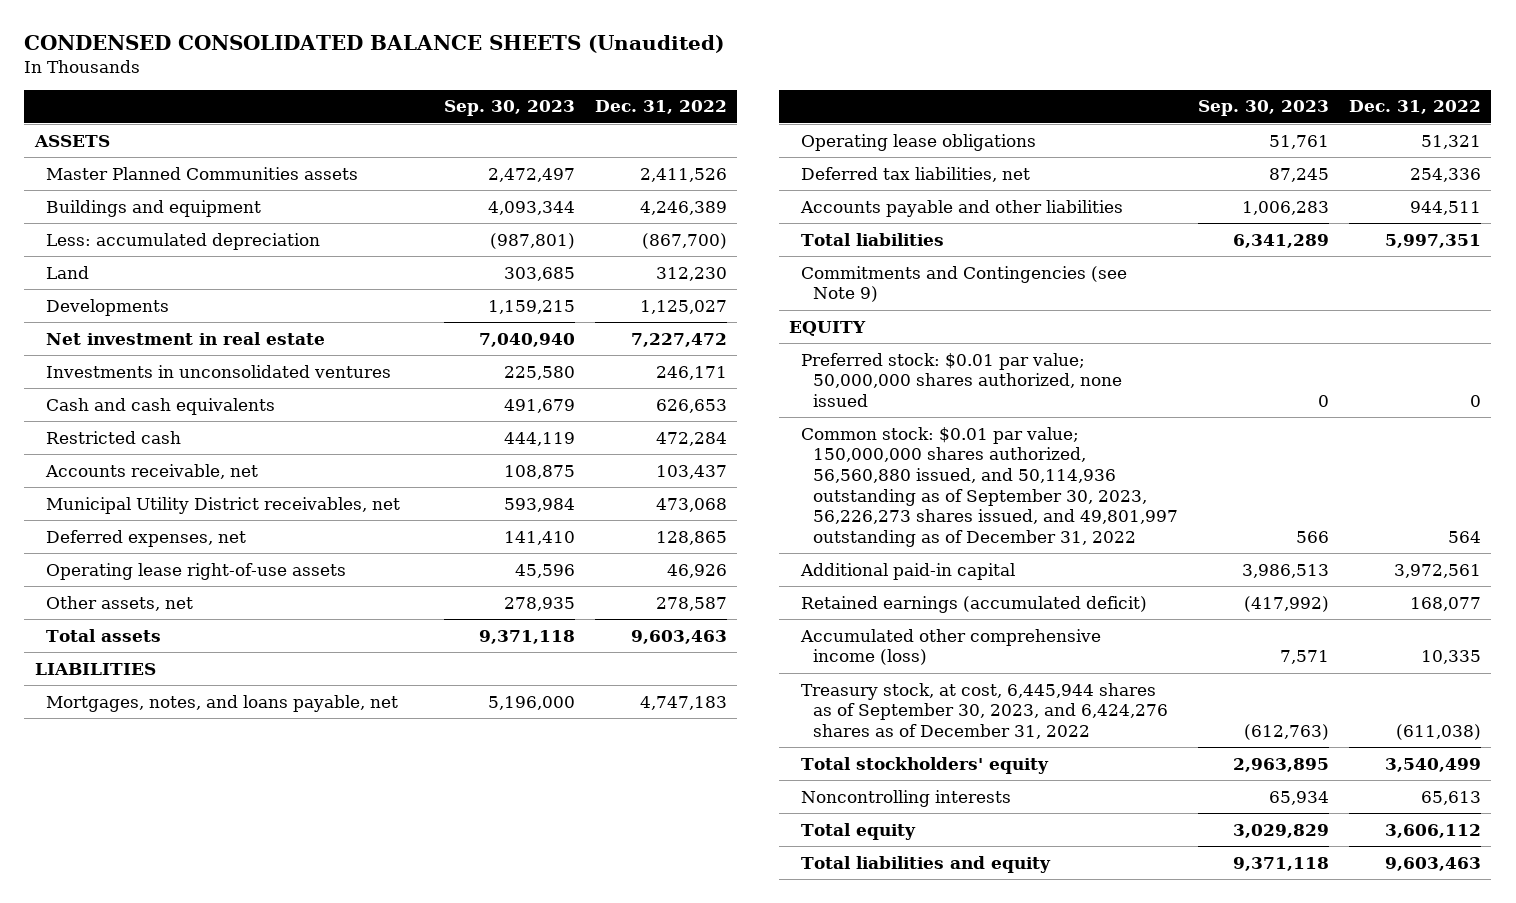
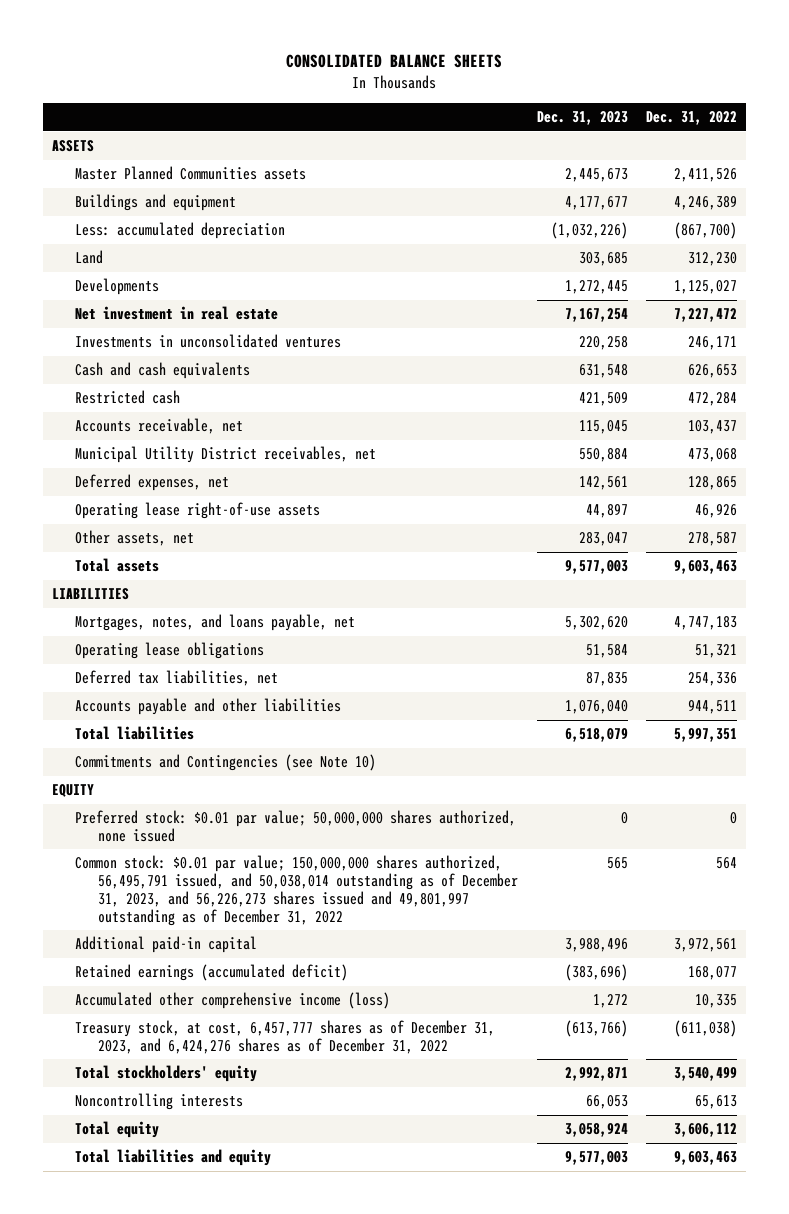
- CONDENSED CONSOLIDATED BALANCE SHEETS (Unaudited)
+ CONSOLIDATED BALANCE SHEETS
- | Sep. 30, 2023 | Dec. 31, 2022
+ | Dec. 31, 2023 | Dec. 31, 2022
- Commitments and Contingencies (see Note 9)
+ Commitments and Contingencies (see Note 10)
- Common stock: $0.01 par value; 150,000,000 shares authorized, 56,560,880 issued, and 50,114,936 outstanding as of September 30, 2023, 56,226,273 shares issued, and 49,801,997 outstanding as of December 31, 2022 | 566 | 564
+ Common stock: $0.01 par value; 150,000,000 shares authorized, 56,495,791 issued, and 50,038,014 outstanding as of December 31, 2023, and 56,226,273 shares issued and 49,801,997 outstanding as of December 31, 2022 | 565 | 564
- Treasury stock, at cost, 6,445,944 shares as of September 30, 2023, and 6,424,276 shares as of December 31, 2022 | (612,763) | (611,038)
+ Treasury stock, at cost, 6,457,777 shares as of December 31, 2023, and 6,424,276 shares as of December 31, 2022 | (613,766) | (611,038)

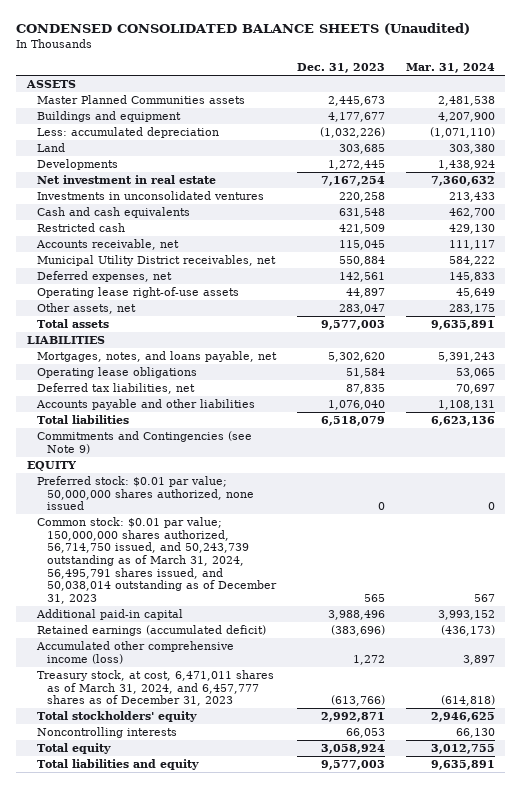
- CONSOLIDATED BALANCE SHEETS
+ CONDENSED CONSOLIDATED BALANCE SHEETS (Unaudited)
- | Dec. 31, 2023 | Dec. 31, 2022
+ | Dec. 31, 2023 | Mar. 31, 2024
- Commitments and Contingencies (see Note 10)
+ Commitments and Contingencies (see Note 9)
- Common stock: $0.01 par value; 150,000,000 shares authorized, 56,495,791 issued, and 50,038,014 outstanding as of December 31, 2023, and 56,226,273 shares issued and 49,801,997 outstanding as of December 31, 2022 | 565 | 564
+ Common stock: $0.01 par value; 150,000,000 shares authorized, 56,714,750 issued, and 50,243,739 outstanding as of March 31, 2024, 56,495,791 shares issued, and 50,038,014 outstanding as of December 31, 2023 | 565 | 567
- Treasury stock, at cost, 6,457,777 shares as of December 31, 2023, and 6,424,276 shares as of December 31, 2022 | (613,766) | (611,038)
+ Treasury stock, at cost, 6,471,011 shares as of March 31, 2024, and 6,457,777 shares as of December 31, 2023 | (613,766) | (614,818)

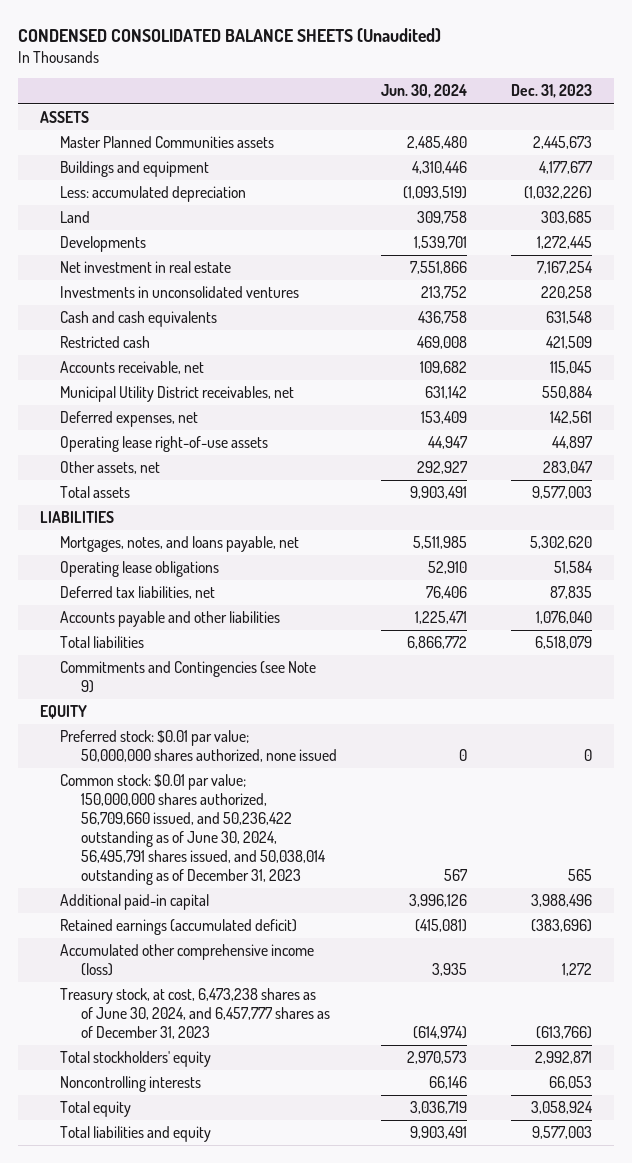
- | Dec. 31, 2023 | Mar. 31, 2024
+ | Jun. 30, 2024 | Dec. 31, 2023
- Common stock: $0.01 par value; 150,000,000 shares authorized, 56,714,750 issued, and 50,243,739 outstanding as of March 31, 2024, 56,495,791 shares issued, and 50,038,014 outstanding as of December 31, 2023 | 565 | 567
+ Common stock: $0.01 par value; 150,000,000 shares authorized, 56,709,660 issued, and 50,236,422 outstanding as of June 30, 2024, 56,495,791 shares issued, and 50,038,014 outstanding as of December 31, 2023 | 567 | 565
- Treasury stock, at cost, 6,471,011 shares as of March 31, 2024, and 6,457,777 shares as of December 31, 2023 | (613,766) | (614,818)
+ Treasury stock, at cost, 6,473,238 shares as of June 30, 2024, and 6,457,777 shares as of December 31, 2023 | (614,974) | (613,766)

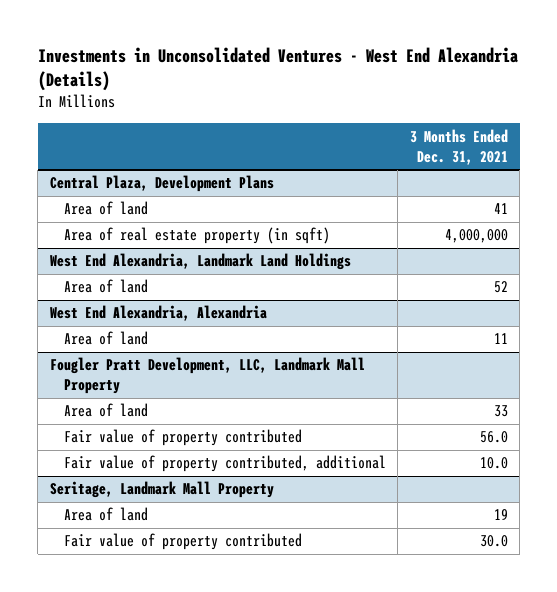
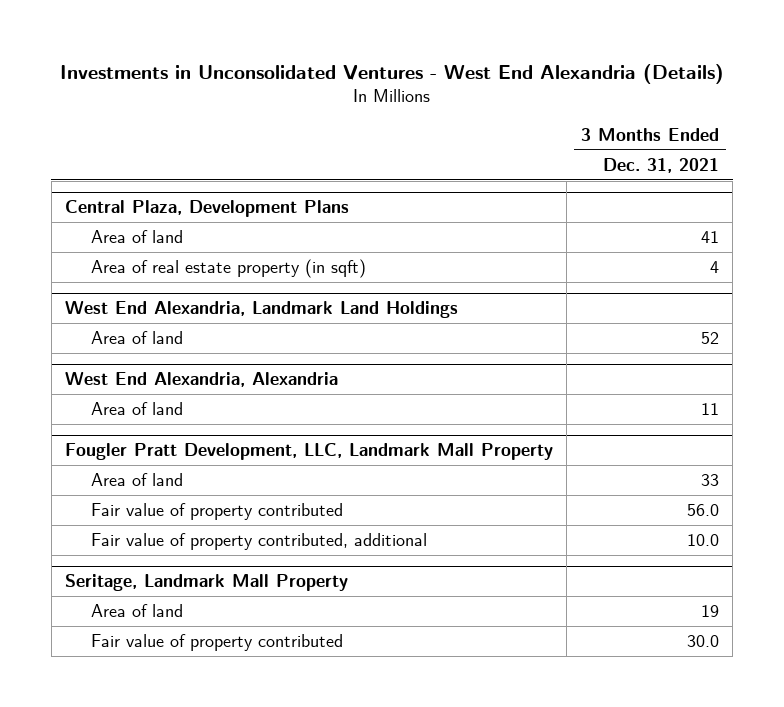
@ Central Plaza, Development Plans
- Area of real estate property (in sqft) | 4,000,000
+ Area of real estate property (in sqft) | 4

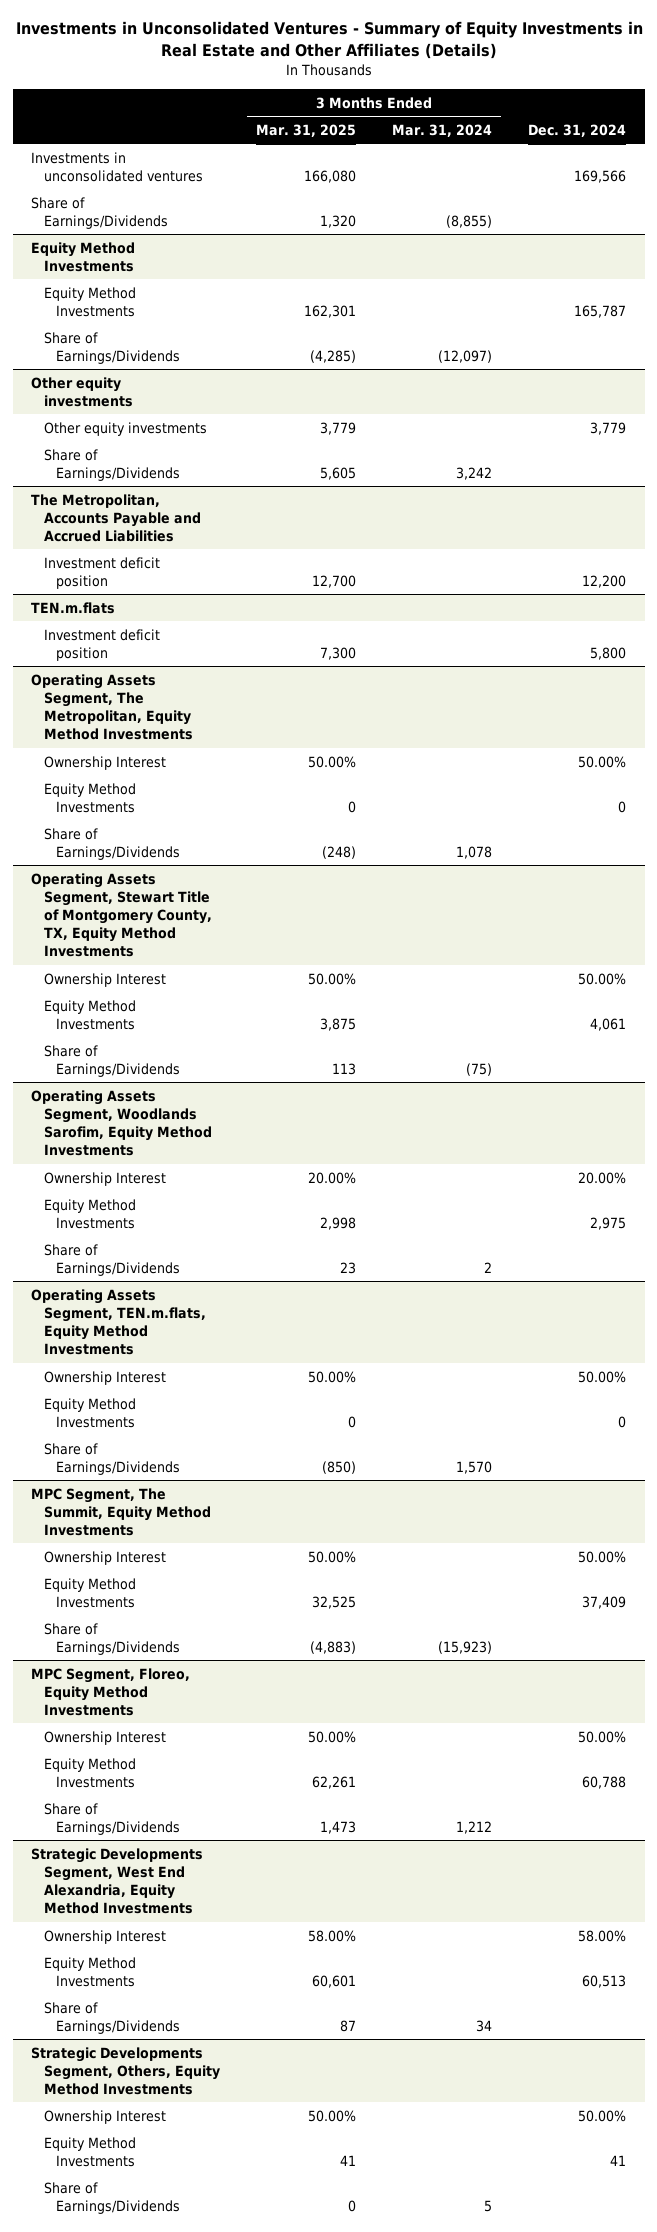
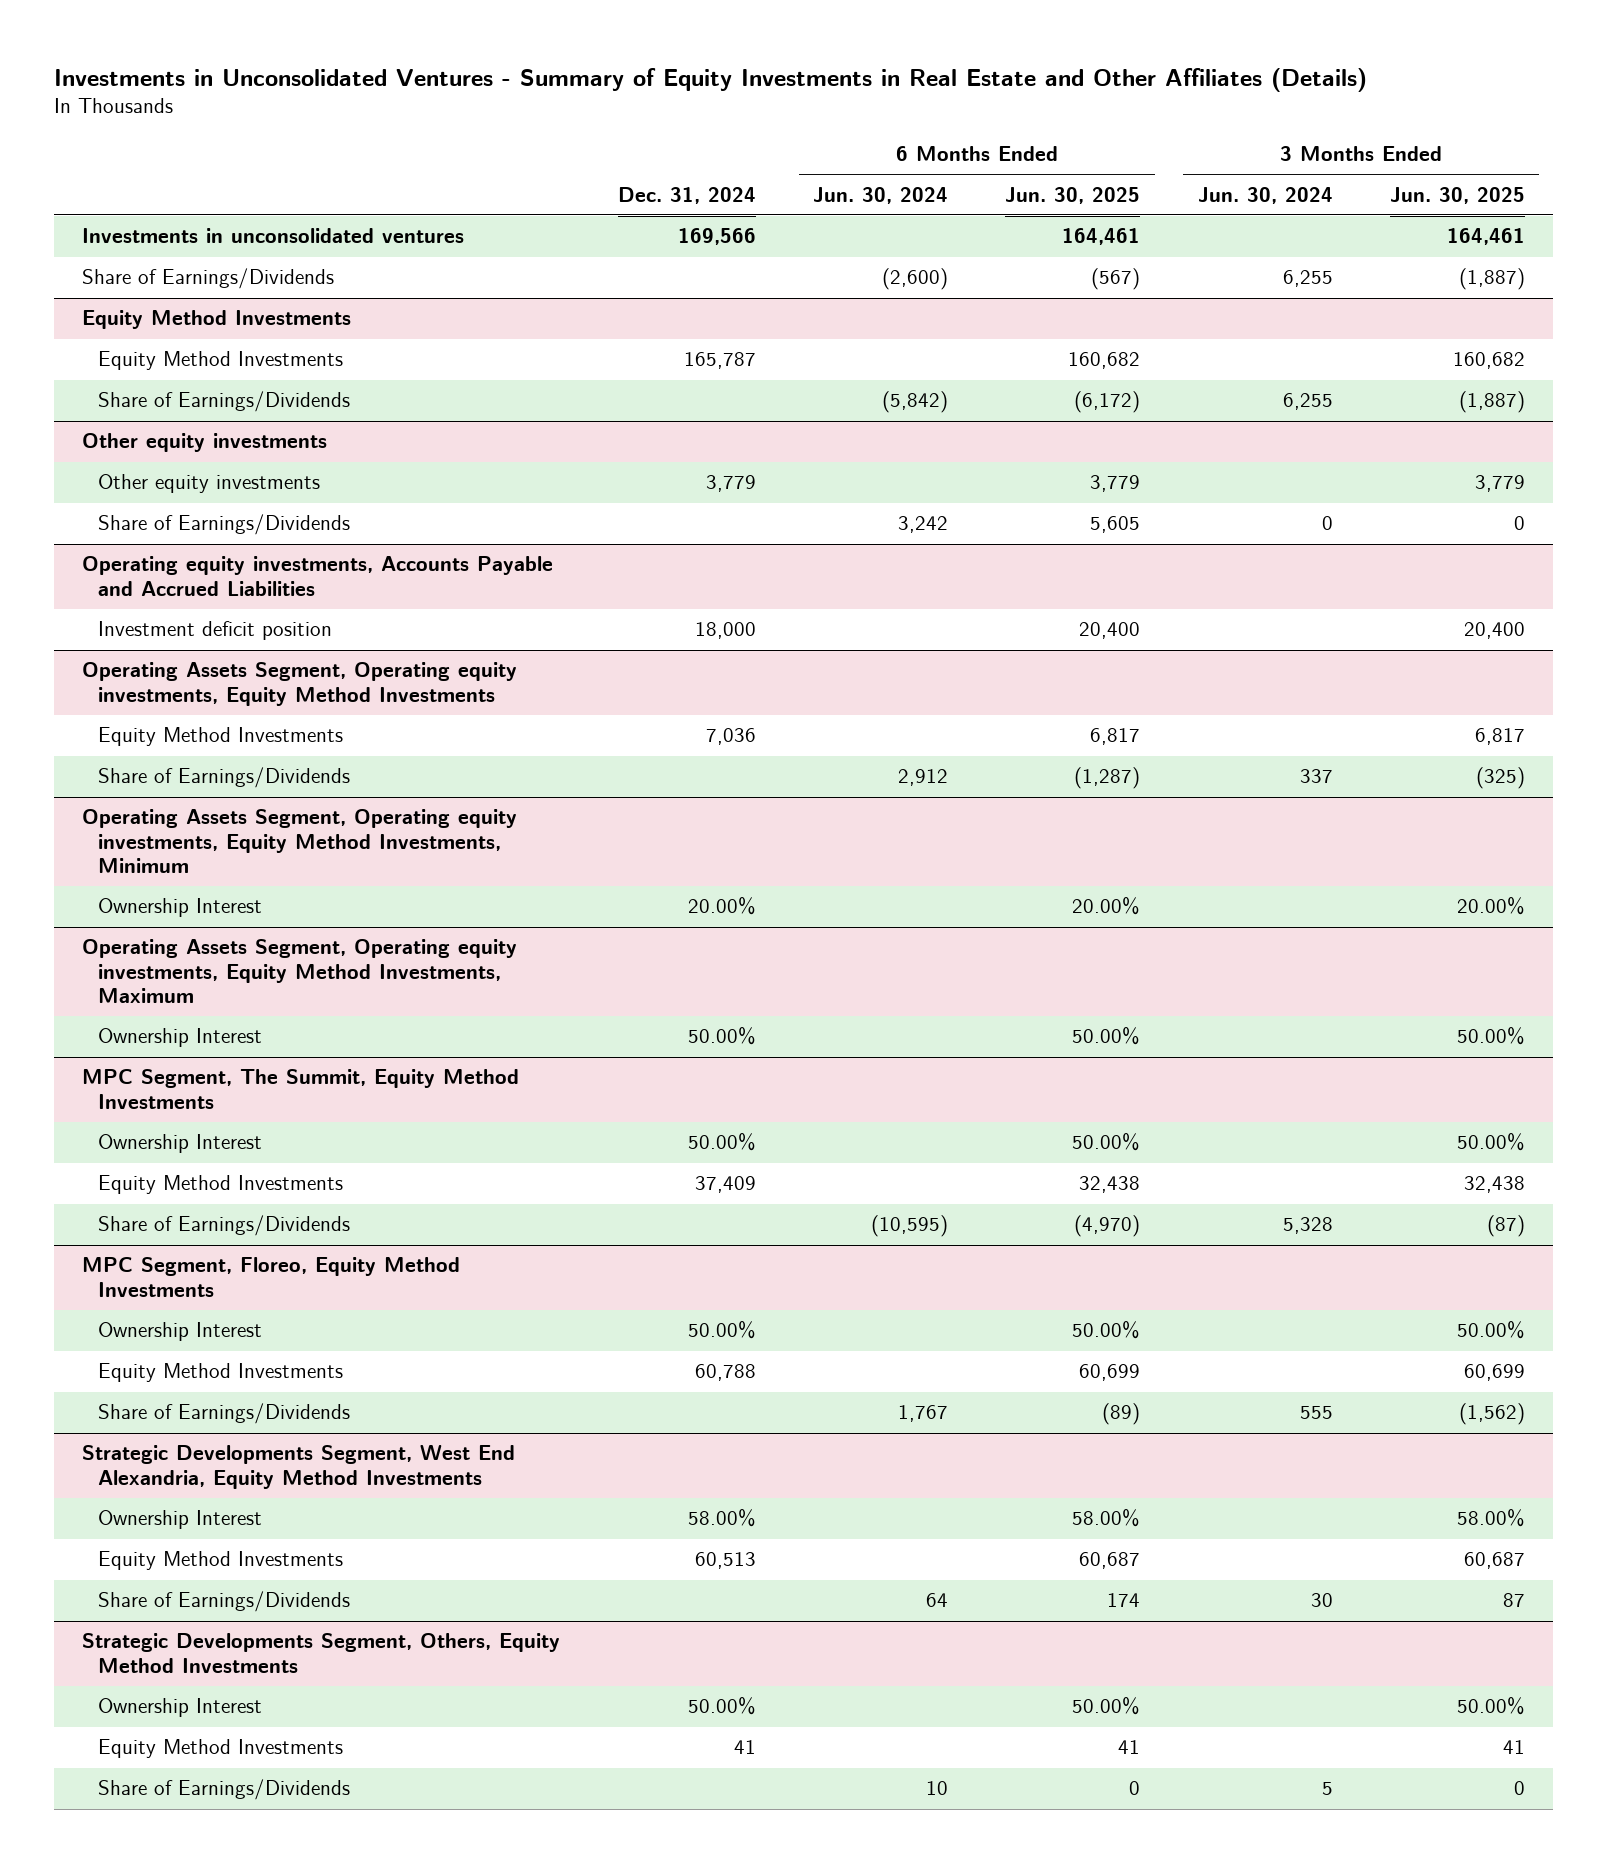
- | 3 Months Ended Mar. 31, 2025 | 3 Months Ended Mar. 31, 2024 | Dec. 31, 2024
+ | Dec. 31, 2024 | 6 Months Ended Jun. 30, 2024 | 6 Months Ended Jun. 30, 2025 | 3 Months Ended Jun. 30, 2024 | 3 Months Ended Jun. 30, 2025
- The Metropolitan, Accounts Payable and Accrued Liabilities
- Investment deficit position | 12,700 | | 12,200
- TEN.m.flats
- Investment deficit position | 7,300 | | 5,800
- Operating Assets Segment, The Metropolitan, Equity Method Investments
- Ownership Interest | 50.00% | | 50.00%
- Equity Method Investments | 0 | | 0
- Share of Earnings/Dividends | (248) | 1,078 |
- Operating Assets Segment, Stewart Title of Montgomery County, TX, Equity Method Investments
- Ownership Interest | 50.00% | | 50.00%
- Equity Method Investments | 3,875 | | 4,061
+ Operating equity investments, Accounts Payable and Accrued Liabilities
+ Investment deficit position | 18,000 | | 20,400 | | 20,400
+ Operating Assets Segment, Operating equity investments, Equity Method Investments
+ Equity Method Investments | 7,036 | | 6,817 | | 6,817
- Operating Assets Segment, Woodlands Sarofim, Equity Method Investments
+ Operating Assets Segment, Operating equity investments, Equity Method Investments, Minimum
- Equity Method Investments | 2,998 | | 2,975
- Share of Earnings/Dividends | 23 | 2 |
- Operating Assets Segment, TEN.m.flats, Equity Method Investments
+ Operating Assets Segment, Operating equity investments, Equity Method Investments, Maximum
- Equity Method Investments | 0 | | 0
- Share of Earnings/Dividends | (850) | 1,570 |

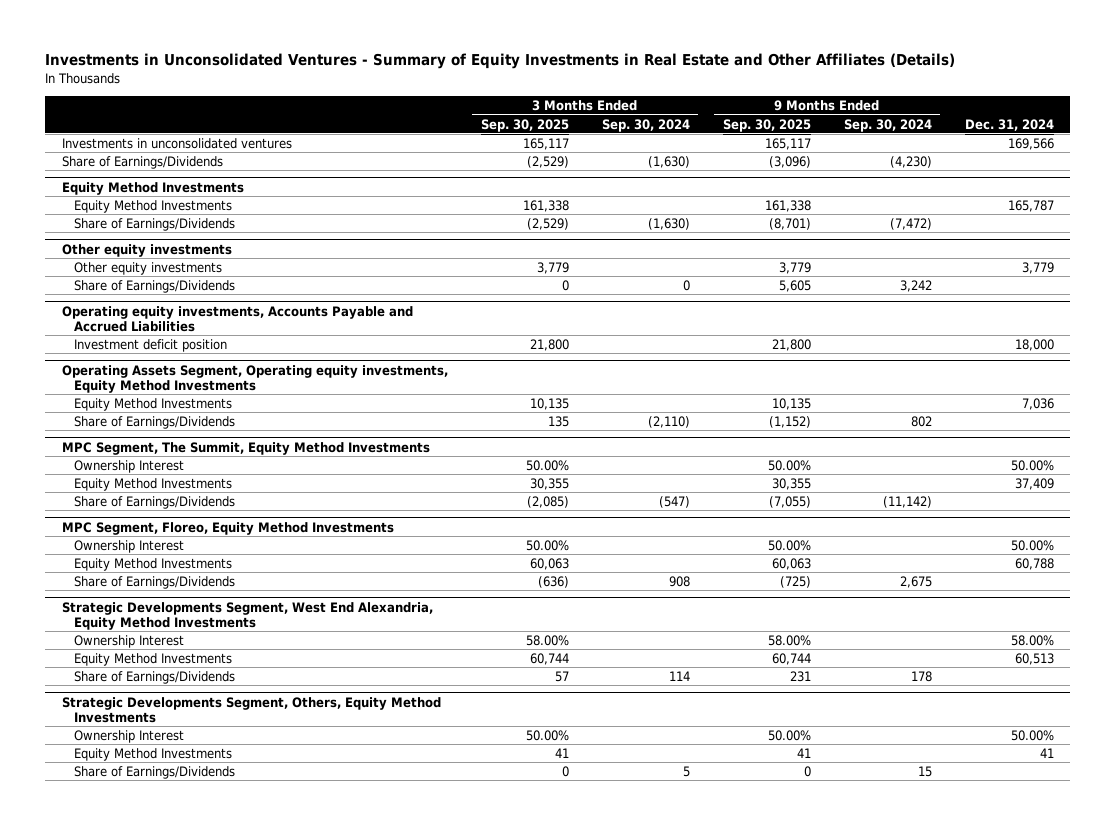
- | Dec. 31, 2024 | 6 Months Ended Jun. 30, 2024 | 6 Months Ended Jun. 30, 2025 | 3 Months Ended Jun. 30, 2024 | 3 Months Ended Jun. 30, 2025
+ | 3 Months Ended Sep. 30, 2025 | 3 Months Ended Sep. 30, 2024 | 9 Months Ended Sep. 30, 2025 | 9 Months Ended Sep. 30, 2024 | Dec. 31, 2024
- Operating Assets Segment, Operating equity investments, Equity Method Investments, Minimum
- Ownership Interest | 20.00% | | 20.00% | | 20.00%
- Operating Assets Segment, Operating equity investments, Equity Method Investments, Maximum
- Ownership Interest | 50.00% | | 50.00% | | 50.00%

